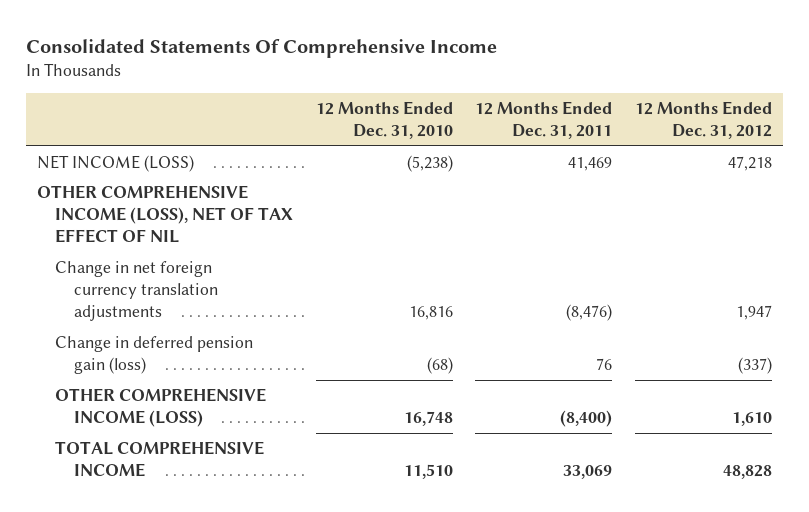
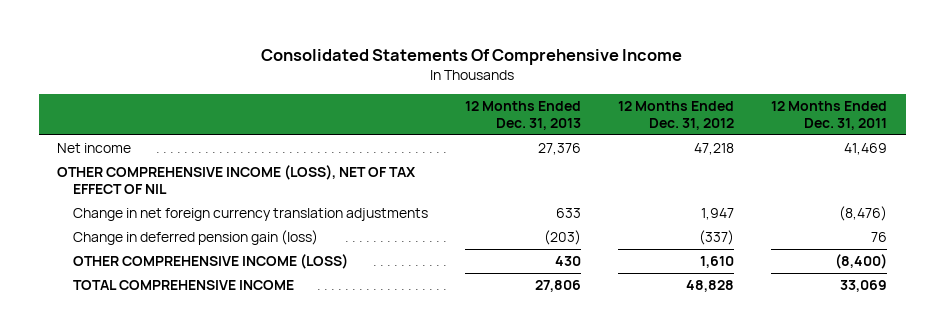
- | 12 Months Ended Dec. 31, 2010 | 12 Months Ended Dec. 31, 2011 | 12 Months Ended Dec. 31, 2012
+ | 12 Months Ended Dec. 31, 2013 | 12 Months Ended Dec. 31, 2012 | 12 Months Ended Dec. 31, 2011
- NET INCOME (LOSS) | (5,238) | 41,469 | 47,218
+ Net income | 27,376 | 47,218 | 41,469

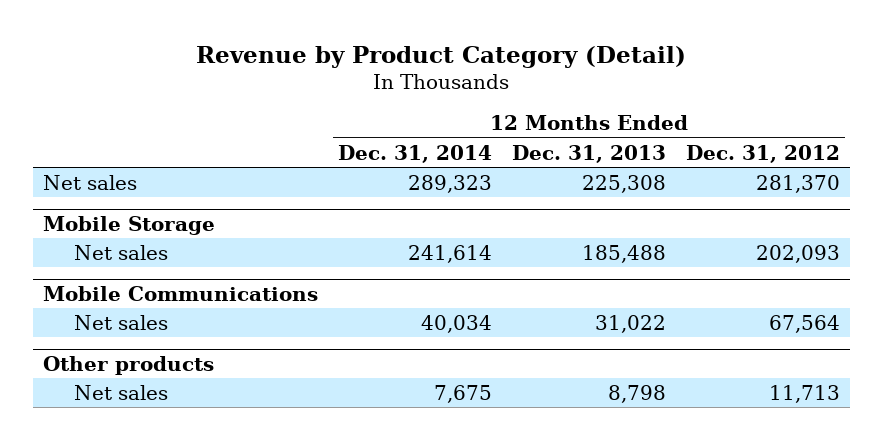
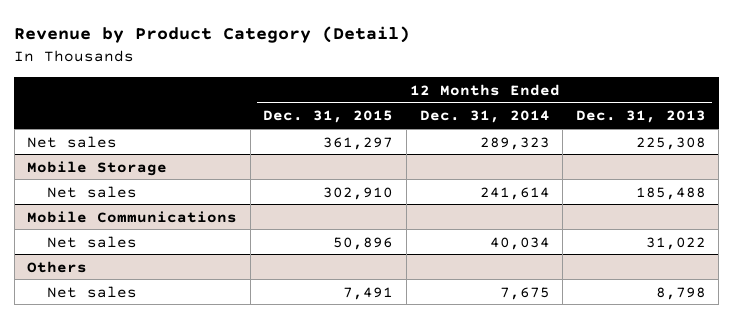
- | 12 Months Ended Dec. 31, 2014 | 12 Months Ended Dec. 31, 2013 | 12 Months Ended Dec. 31, 2012
+ | 12 Months Ended Dec. 31, 2015 | 12 Months Ended Dec. 31, 2014 | 12 Months Ended Dec. 31, 2013
- Other products
+ Others

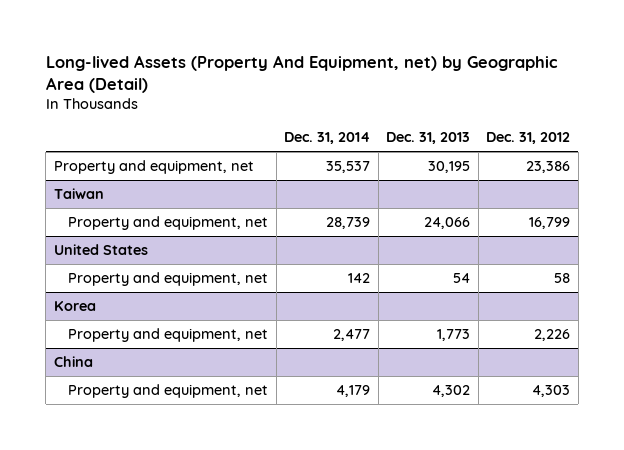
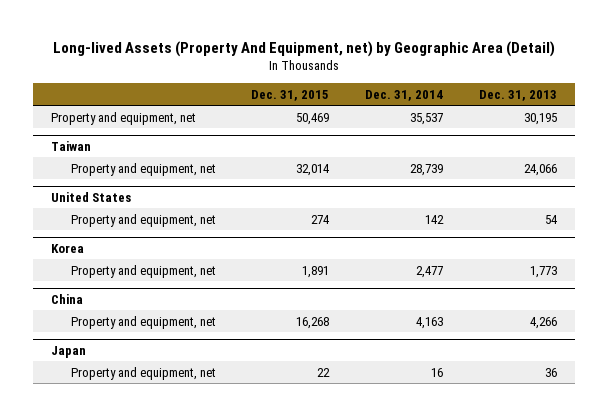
- | Dec. 31, 2014 | Dec. 31, 2013 | Dec. 31, 2012
+ | Dec. 31, 2015 | Dec. 31, 2014 | Dec. 31, 2013
@ China
- Property and equipment, net | 4,179 | 4,302 | 4,303
+ Property and equipment, net | 16,268 | 4,163 | 4,266
+ Japan
+ Property and equipment, net | 22 | 16 | 36

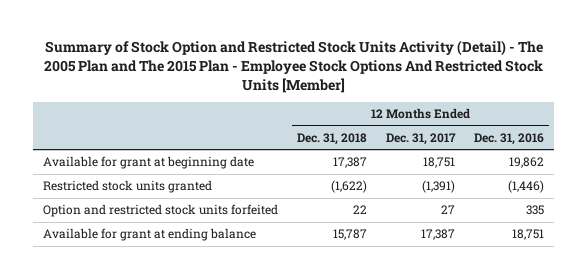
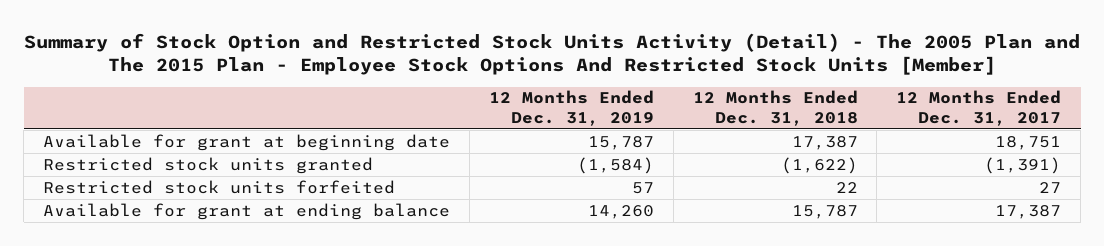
- | 12 Months Ended Dec. 31, 2018 | 12 Months Ended Dec. 31, 2017 | 12 Months Ended Dec. 31, 2016
+ | 12 Months Ended Dec. 31, 2019 | 12 Months Ended Dec. 31, 2018 | 12 Months Ended Dec. 31, 2017
- Option and restricted stock units forfeited | 22 | 27 | 335
+ Restricted stock units forfeited | 57 | 22 | 27

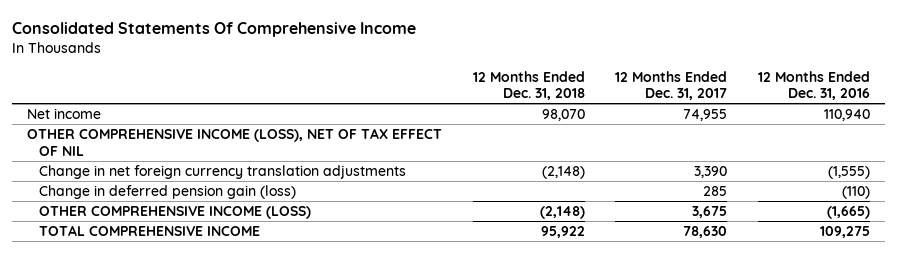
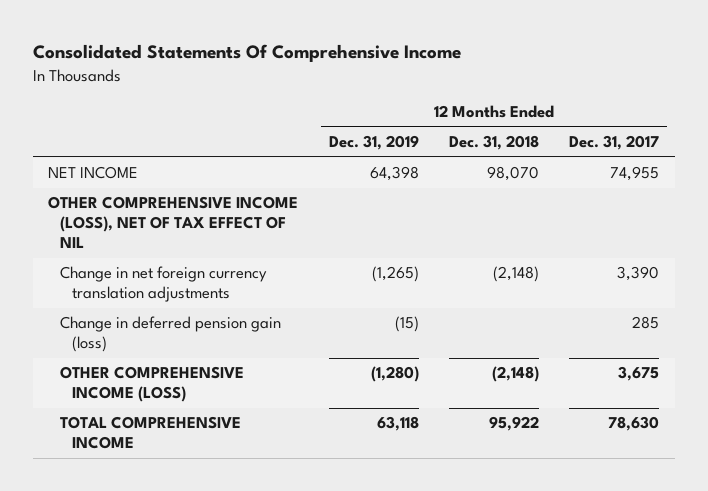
- | 12 Months Ended Dec. 31, 2018 | 12 Months Ended Dec. 31, 2017 | 12 Months Ended Dec. 31, 2016
+ | 12 Months Ended Dec. 31, 2019 | 12 Months Ended Dec. 31, 2018 | 12 Months Ended Dec. 31, 2017
- Net income | 98,070 | 74,955 | 110,940
+ NET INCOME | 64,398 | 98,070 | 74,955

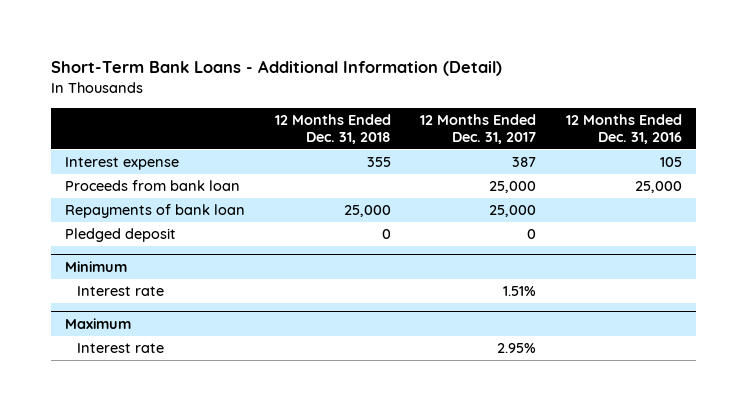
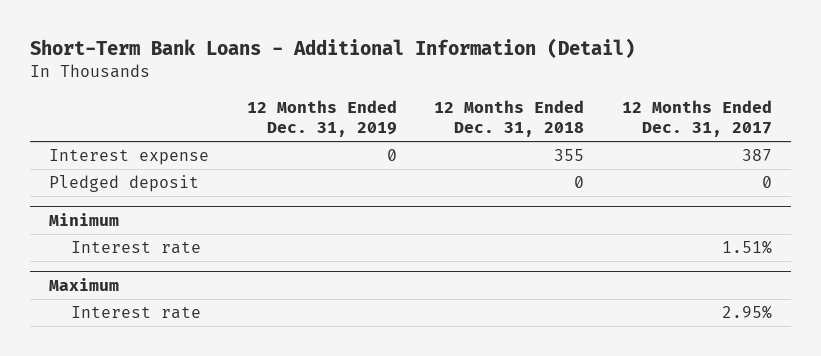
- | 12 Months Ended Dec. 31, 2018 | 12 Months Ended Dec. 31, 2017 | 12 Months Ended Dec. 31, 2016
+ | 12 Months Ended Dec. 31, 2019 | 12 Months Ended Dec. 31, 2018 | 12 Months Ended Dec. 31, 2017
- Proceeds from bank loan | | 25,000 | 25,000
- Repayments of bank loan | 25,000 | 25,000 |

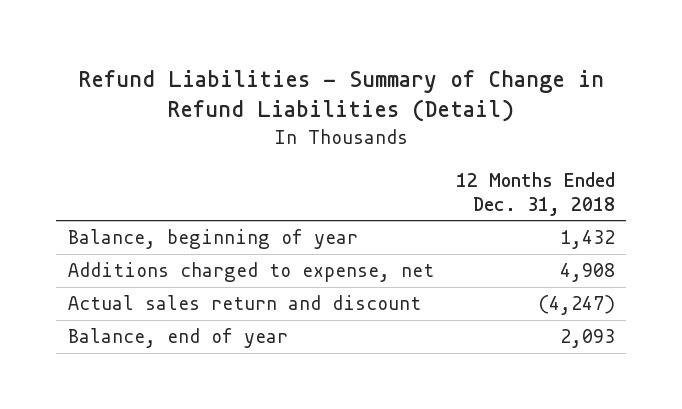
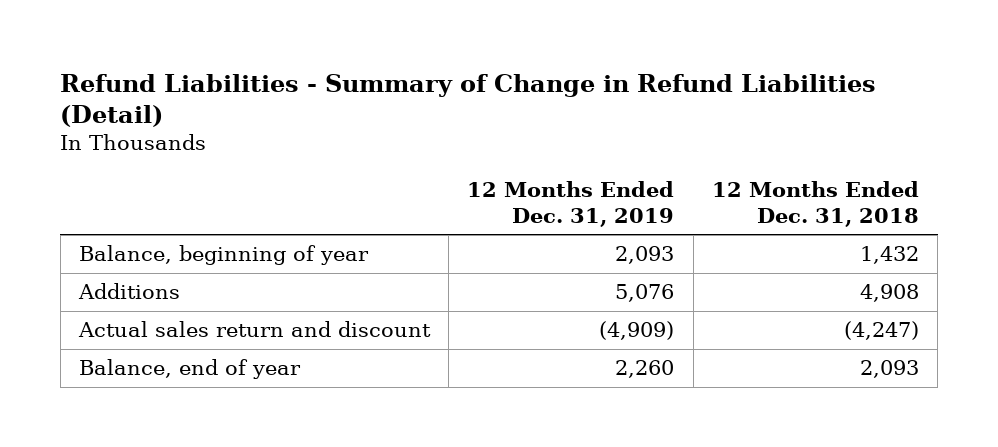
- | 12 Months Ended Dec. 31, 2018
+ | 12 Months Ended Dec. 31, 2019 | 12 Months Ended Dec. 31, 2018
- Additions charged to expense, net | 4,908
+ Additions | 5,076 | 4,908

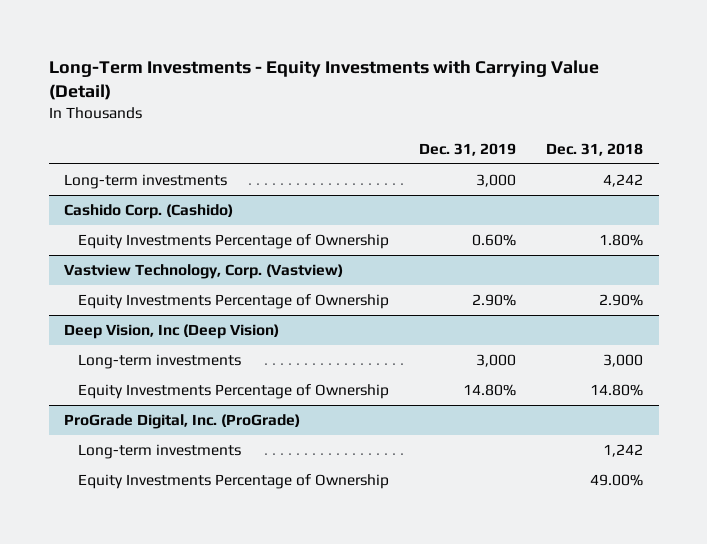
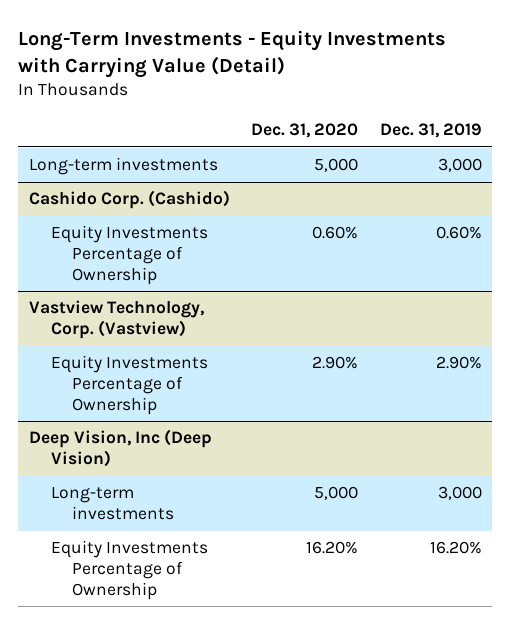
- | Dec. 31, 2019 | Dec. 31, 2018
+ | Dec. 31, 2020 | Dec. 31, 2019
@ Deep Vision, Inc (Deep Vision)
- Equity Investments Percentage of Ownership | 14.80% | 14.80%
- ProGrade Digital, Inc. (ProGrade)
- Long-term investments | | 1,242
- Equity Investments Percentage of Ownership | | 49.00%
@ Deep Vision, Inc (Deep Vision)
+ Equity Investments Percentage of Ownership | 16.20% | 16.20%

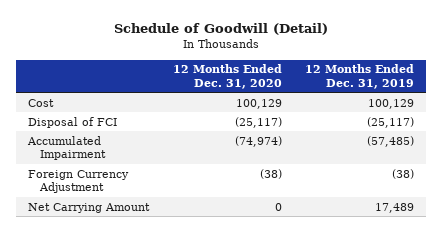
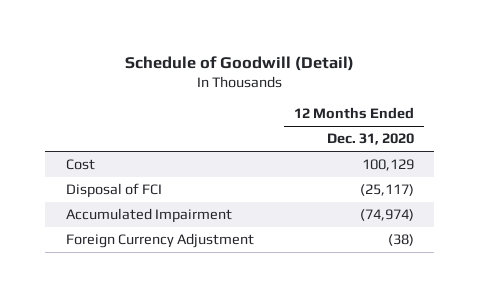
- | 12 Months Ended Dec. 31, 2020 | 12 Months Ended Dec. 31, 2019
+ | 12 Months Ended Dec. 31, 2020
- Net Carrying Amount | 0 | 17,489

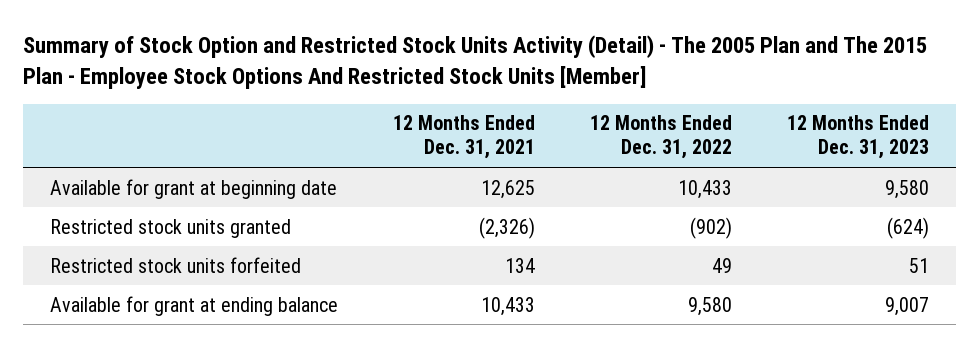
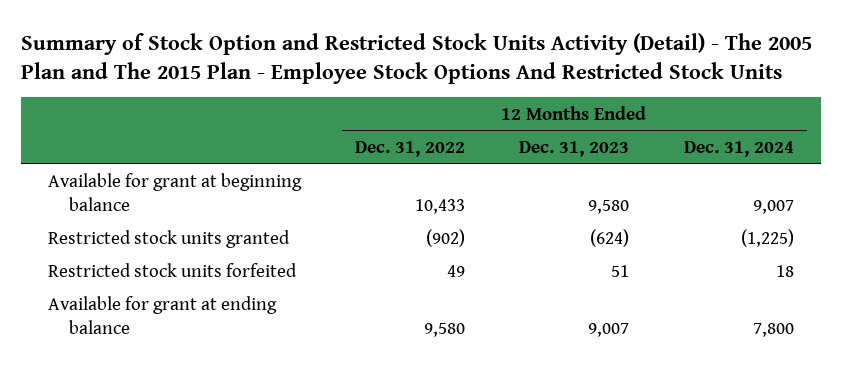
- Summary of Stock Option and Restricted Stock Units Activity (Detail) - The 2005 Plan and The 2015 Plan - Employee Stock Options And Restricted Stock Units [Member]
+ Summary of Stock Option and Restricted Stock Units Activity (Detail) - The 2005 Plan and The 2015 Plan - Employee Stock Options And Restricted Stock Units
- | 12 Months Ended Dec. 31, 2021 | 12 Months Ended Dec. 31, 2022 | 12 Months Ended Dec. 31, 2023
+ | 12 Months Ended Dec. 31, 2022 | 12 Months Ended Dec. 31, 2023 | 12 Months Ended Dec. 31, 2024
- Available for grant at beginning date | 12,625 | 10,433 | 9,580
+ Available for grant at beginning balance | 10,433 | 9,580 | 9,007

